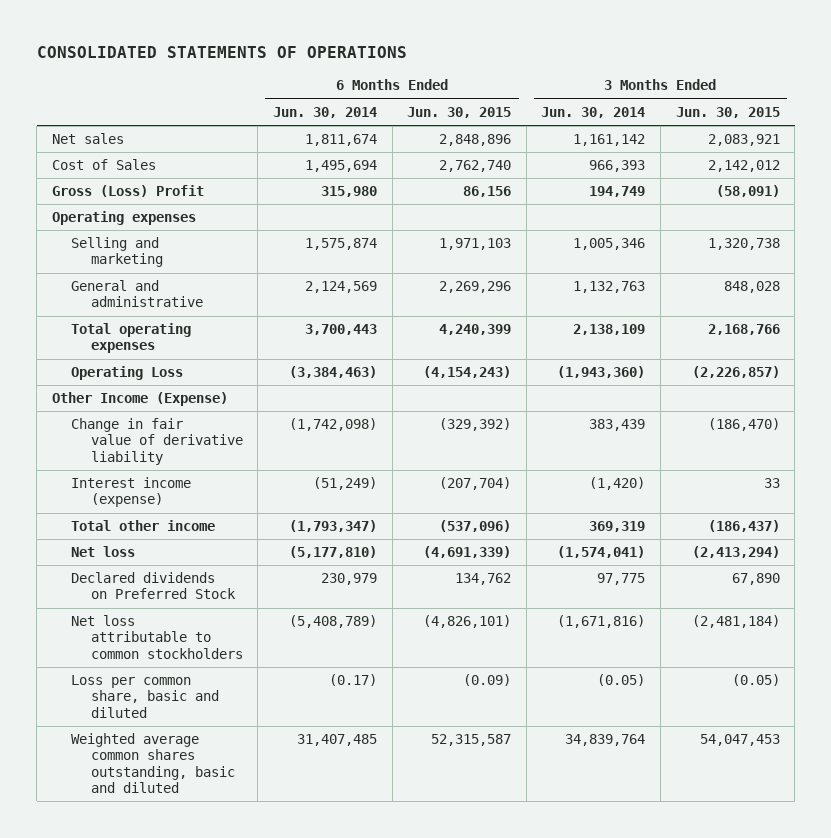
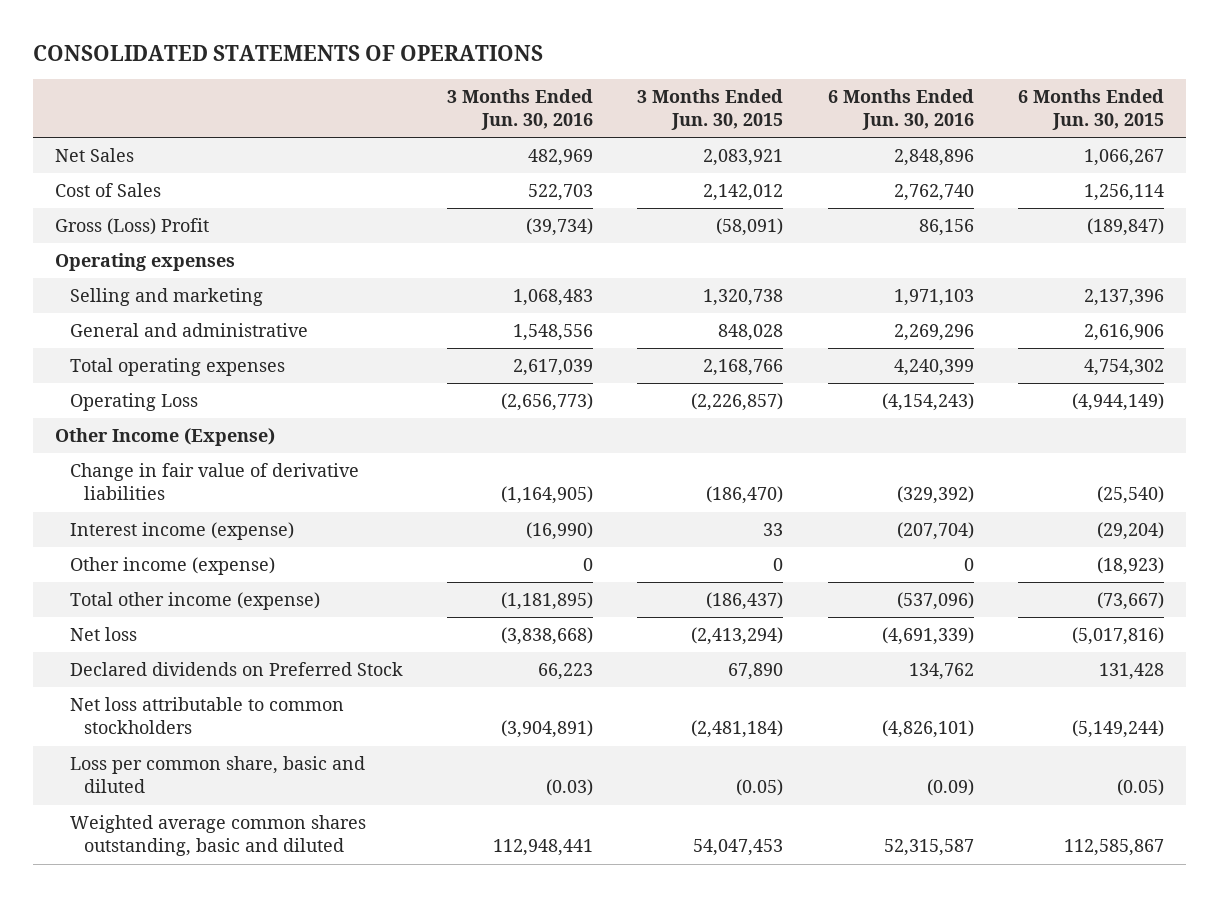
- | 6 Months Ended Jun. 30, 2014 | 6 Months Ended Jun. 30, 2015 | 3 Months Ended Jun. 30, 2014 | 3 Months Ended Jun. 30, 2015
+ | 3 Months Ended Jun. 30, 2016 | 3 Months Ended Jun. 30, 2015 | 6 Months Ended Jun. 30, 2016 | 6 Months Ended Jun. 30, 2015
- Net sales | 1,811,674 | 2,848,896 | 1,161,142 | 2,083,921
- Cost of Sales | 1,495,694 | 2,762,740 | 966,393 | 2,142,012
- Gross (Loss) Profit | 315,980 | 86,156 | 194,749 | (58,091)
+ Net Sales | 482,969 | 2,083,921 | 2,848,896 | 1,066,267
+ Cost of Sales | 522,703 | 2,142,012 | 2,762,740 | 1,256,114
+ Gross (Loss) Profit | (39,734) | (58,091) | 86,156 | (189,847)
- Selling and marketing | 1,575,874 | 1,971,103 | 1,005,346 | 1,320,738
- General and administrative | 2,124,569 | 2,269,296 | 1,132,763 | 848,028
- Total operating expenses | 3,700,443 | 4,240,399 | 2,138,109 | 2,168,766
- Operating Loss | (3,384,463) | (4,154,243) | (1,943,360) | (2,226,857)
+ Selling and marketing | 1,068,483 | 1,320,738 | 1,971,103 | 2,137,396
+ General and administrative | 1,548,556 | 848,028 | 2,269,296 | 2,616,906
+ Total operating expenses | 2,617,039 | 2,168,766 | 4,240,399 | 4,754,302
+ Operating Loss | (2,656,773) | (2,226,857) | (4,154,243) | (4,944,149)
- Change in fair value of derivative liability | (1,742,098) | (329,392) | 383,439 | (186,470)
- Interest income (expense) | (51,249) | (207,704) | (1,420) | 33
- Total other income | (1,793,347) | (537,096) | 369,319 | (186,437)
- Net loss | (5,177,810) | (4,691,339) | (1,574,041) | (2,413,294)
- Declared dividends on Preferred Stock | 230,979 | 134,762 | 97,775 | 67,890
- Net loss attributable to common stockholders | (5,408,789) | (4,826,101) | (1,671,816) | (2,481,184)
- Loss per common share, basic and diluted | (0.17) | (0.09) | (0.05) | (0.05)
- Weighted average common shares outstanding, basic and diluted | 31,407,485 | 52,315,587 | 34,839,764 | 54,047,453
+ Change in fair value of derivative liabilities | (1,164,905) | (186,470) | (329,392) | (25,540)
+ Interest income (expense) | (16,990) | 33 | (207,704) | (29,204)
+ Other income (expense) | 0 | 0 | 0 | (18,923)
+ Total other income (expense) | (1,181,895) | (186,437) | (537,096) | (73,667)
+ Net loss | (3,838,668) | (2,413,294) | (4,691,339) | (5,017,816)
+ Declared dividends on Preferred Stock | 66,223 | 67,890 | 134,762 | 131,428
+ Net loss attributable to common stockholders | (3,904,891) | (2,481,184) | (4,826,101) | (5,149,244)
+ Loss per common share, basic and diluted | (0.03) | (0.05) | (0.09) | (0.05)
+ Weighted average common shares outstanding, basic and diluted | 112,948,441 | 54,047,453 | 52,315,587 | 112,585,867

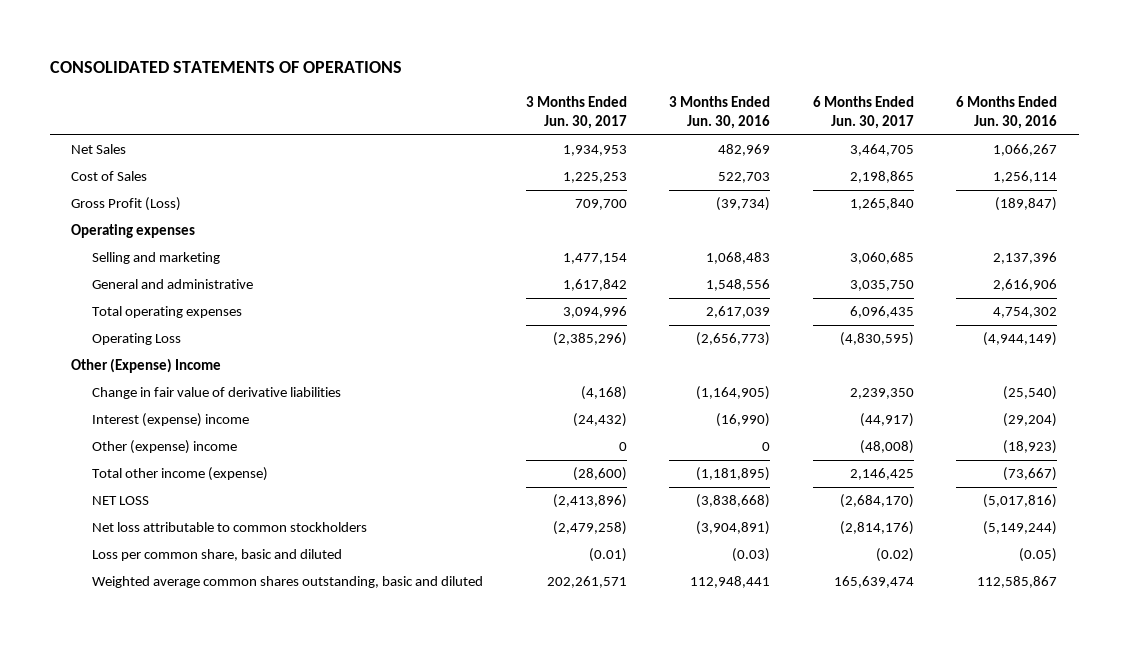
- | 3 Months Ended Jun. 30, 2016 | 3 Months Ended Jun. 30, 2015 | 6 Months Ended Jun. 30, 2016 | 6 Months Ended Jun. 30, 2015
+ | 3 Months Ended Jun. 30, 2017 | 3 Months Ended Jun. 30, 2016 | 6 Months Ended Jun. 30, 2017 | 6 Months Ended Jun. 30, 2016
- Net Sales | 482,969 | 2,083,921 | 2,848,896 | 1,066,267
- Cost of Sales | 522,703 | 2,142,012 | 2,762,740 | 1,256,114
- Gross (Loss) Profit | (39,734) | (58,091) | 86,156 | (189,847)
+ Net Sales | 1,934,953 | 482,969 | 3,464,705 | 1,066,267
+ Cost of Sales | 1,225,253 | 522,703 | 2,198,865 | 1,256,114
+ Gross Profit (Loss) | 709,700 | (39,734) | 1,265,840 | (189,847)
- Selling and marketing | 1,068,483 | 1,320,738 | 1,971,103 | 2,137,396
- General and administrative | 1,548,556 | 848,028 | 2,269,296 | 2,616,906
- Total operating expenses | 2,617,039 | 2,168,766 | 4,240,399 | 4,754,302
- Operating Loss | (2,656,773) | (2,226,857) | (4,154,243) | (4,944,149)
- Other Income (Expense)
- Change in fair value of derivative liabilities | (1,164,905) | (186,470) | (329,392) | (25,540)
- Interest income (expense) | (16,990) | 33 | (207,704) | (29,204)
- Other income (expense) | 0 | 0 | 0 | (18,923)
- Total other income (expense) | (1,181,895) | (186,437) | (537,096) | (73,667)
- Net loss | (3,838,668) | (2,413,294) | (4,691,339) | (5,017,816)
- Declared dividends on Preferred Stock | 66,223 | 67,890 | 134,762 | 131,428
- Net loss attributable to common stockholders | (3,904,891) | (2,481,184) | (4,826,101) | (5,149,244)
- Loss per common share, basic and diluted | (0.03) | (0.05) | (0.09) | (0.05)
- Weighted average common shares outstanding, basic and diluted | 112,948,441 | 54,047,453 | 52,315,587 | 112,585,867
+ Selling and marketing | 1,477,154 | 1,068,483 | 3,060,685 | 2,137,396
+ General and administrative | 1,617,842 | 1,548,556 | 3,035,750 | 2,616,906
+ Total operating expenses | 3,094,996 | 2,617,039 | 6,096,435 | 4,754,302
+ Operating Loss | (2,385,296) | (2,656,773) | (4,830,595) | (4,944,149)
+ Other (Expense) Income
+ Change in fair value of derivative liabilities | (4,168) | (1,164,905) | 2,239,350 | (25,540)
+ Interest (expense) income | (24,432) | (16,990) | (44,917) | (29,204)
+ Other (expense) income | 0 | 0 | (48,008) | (18,923)
+ Total other income (expense) | (28,600) | (1,181,895) | 2,146,425 | (73,667)
+ NET LOSS | (2,413,896) | (3,838,668) | (2,684,170) | (5,017,816)
+ Net loss attributable to common stockholders | (2,479,258) | (3,904,891) | (2,814,176) | (5,149,244)
+ Loss per common share, basic and diluted | (0.01) | (0.03) | (0.02) | (0.05)
+ Weighted average common shares outstanding, basic and diluted | 202,261,571 | 112,948,441 | 165,639,474 | 112,585,867

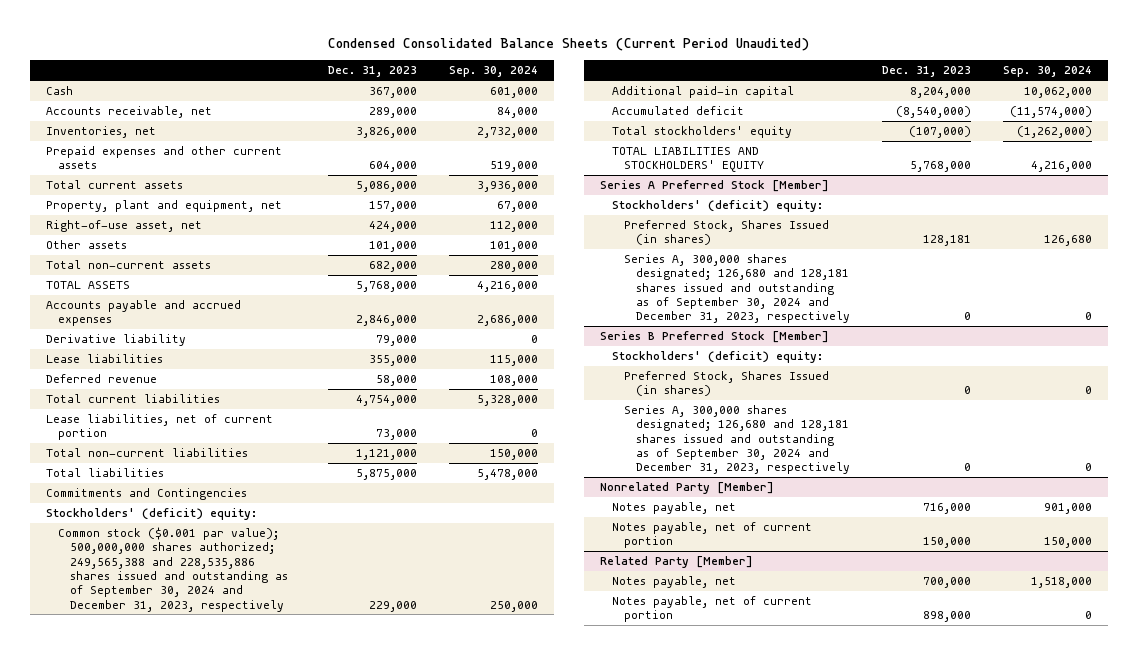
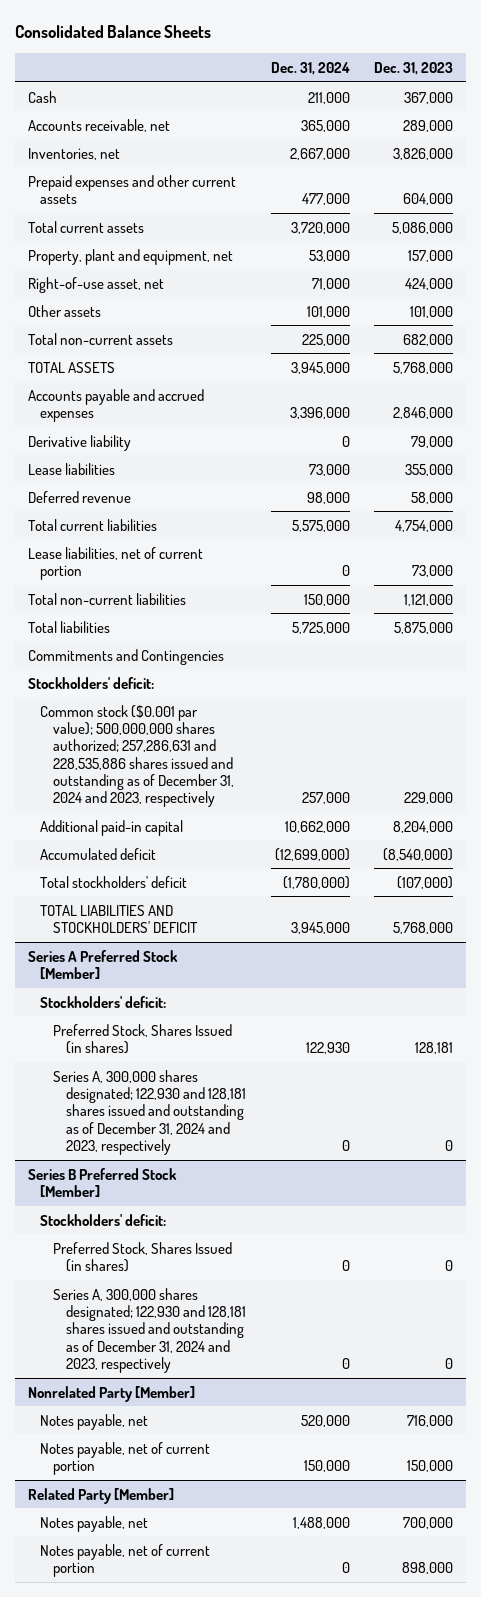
- Condensed Consolidated Balance Sheets (Current Period Unaudited)
+ Consolidated Balance Sheets
- | Dec. 31, 2023 | Sep. 30, 2024
+ | Dec. 31, 2024 | Dec. 31, 2023
- Stockholders' (deficit) equity:
- Common stock ($0.001 par value); 500,000,000 shares authorized; 249,565,388 and 228,535,886 shares issued and outstanding as of September 30, 2024 and December 31, 2023, respectively | 229,000 | 250,000
+ Stockholders' deficit:
+ Common stock ($0.001 par value); 500,000,000 shares authorized; 257,286,631 and 228,535,886 shares issued and outstanding as of December 31, 2024 and 2023, respectively | 257,000 | 229,000
- Total stockholders' equity | (107,000) | (1,262,000)
- TOTAL LIABILITIES AND STOCKHOLDERS' EQUITY | 5,768,000 | 4,216,000
+ Total stockholders' deficit | (1,780,000) | (107,000)
+ TOTAL LIABILITIES AND STOCKHOLDERS' DEFICIT | 3,945,000 | 5,768,000
@ Series A Preferred Stock [Member]
- Stockholders' (deficit) equity:
+ Stockholders' deficit:
- Series A, 300,000 shares designated; 126,680 and 128,181 shares issued and outstanding as of September 30, 2024 and December 31, 2023, respectively | 0 | 0
+ Series A, 300,000 shares designated; 122,930 and 128,181 shares issued and outstanding as of December 31, 2024 and 2023, respectively | 0 | 0
@ Series B Preferred Stock [Member]
- Stockholders' (deficit) equity:
+ Stockholders' deficit:
- Series A, 300,000 shares designated; 126,680 and 128,181 shares issued and outstanding as of September 30, 2024 and December 31, 2023, respectively | 0 | 0
+ Series A, 300,000 shares designated; 122,930 and 128,181 shares issued and outstanding as of December 31, 2024 and 2023, respectively | 0 | 0

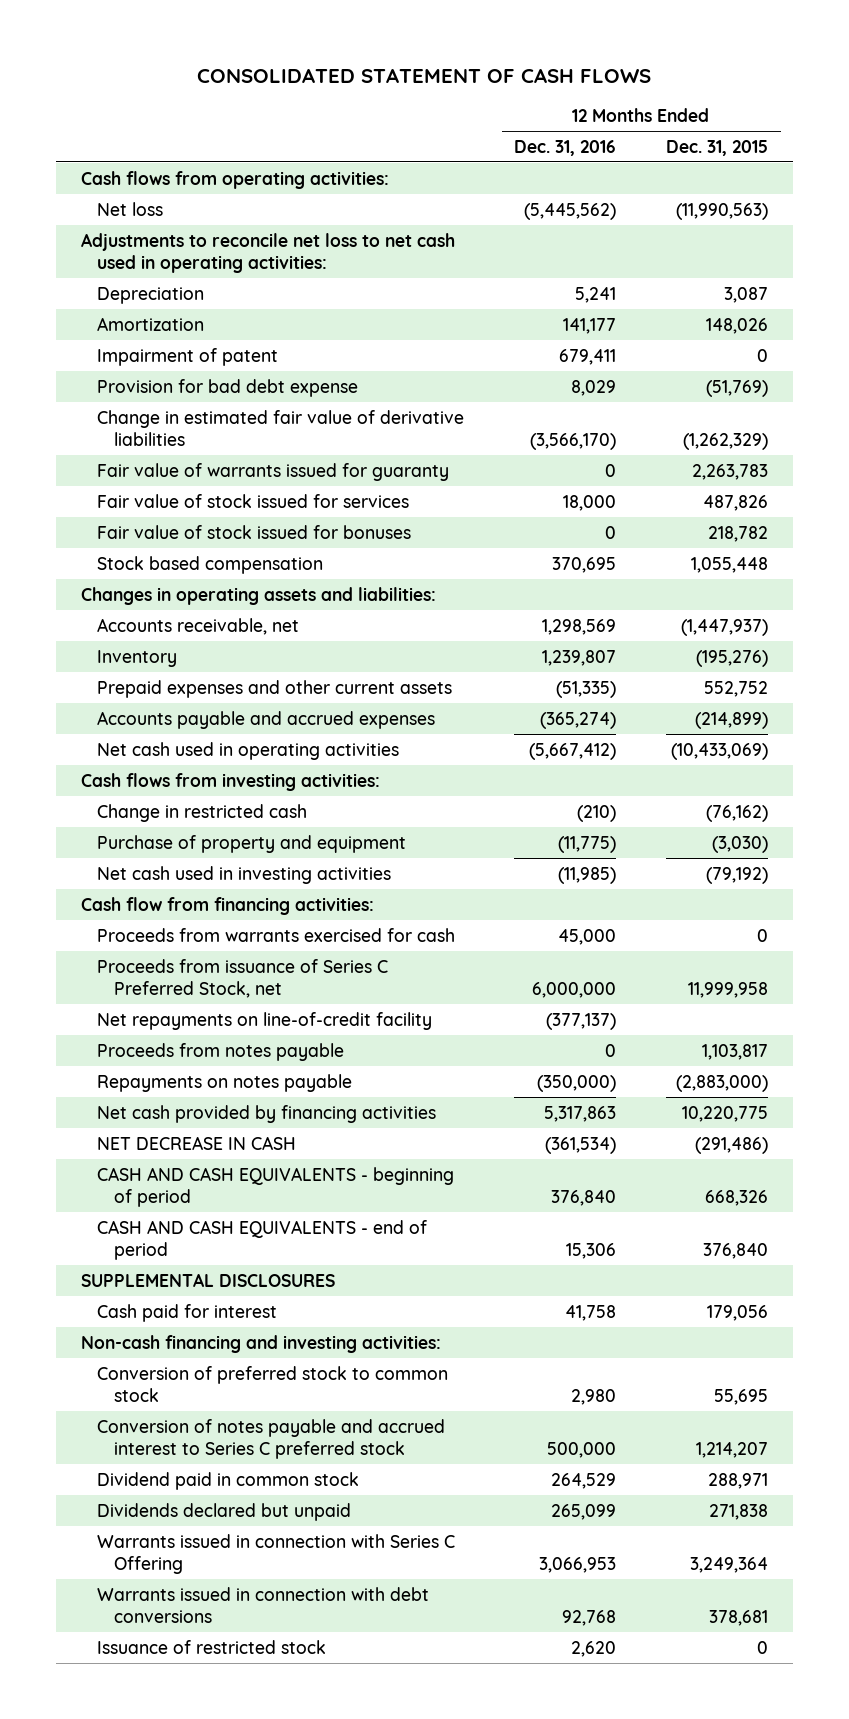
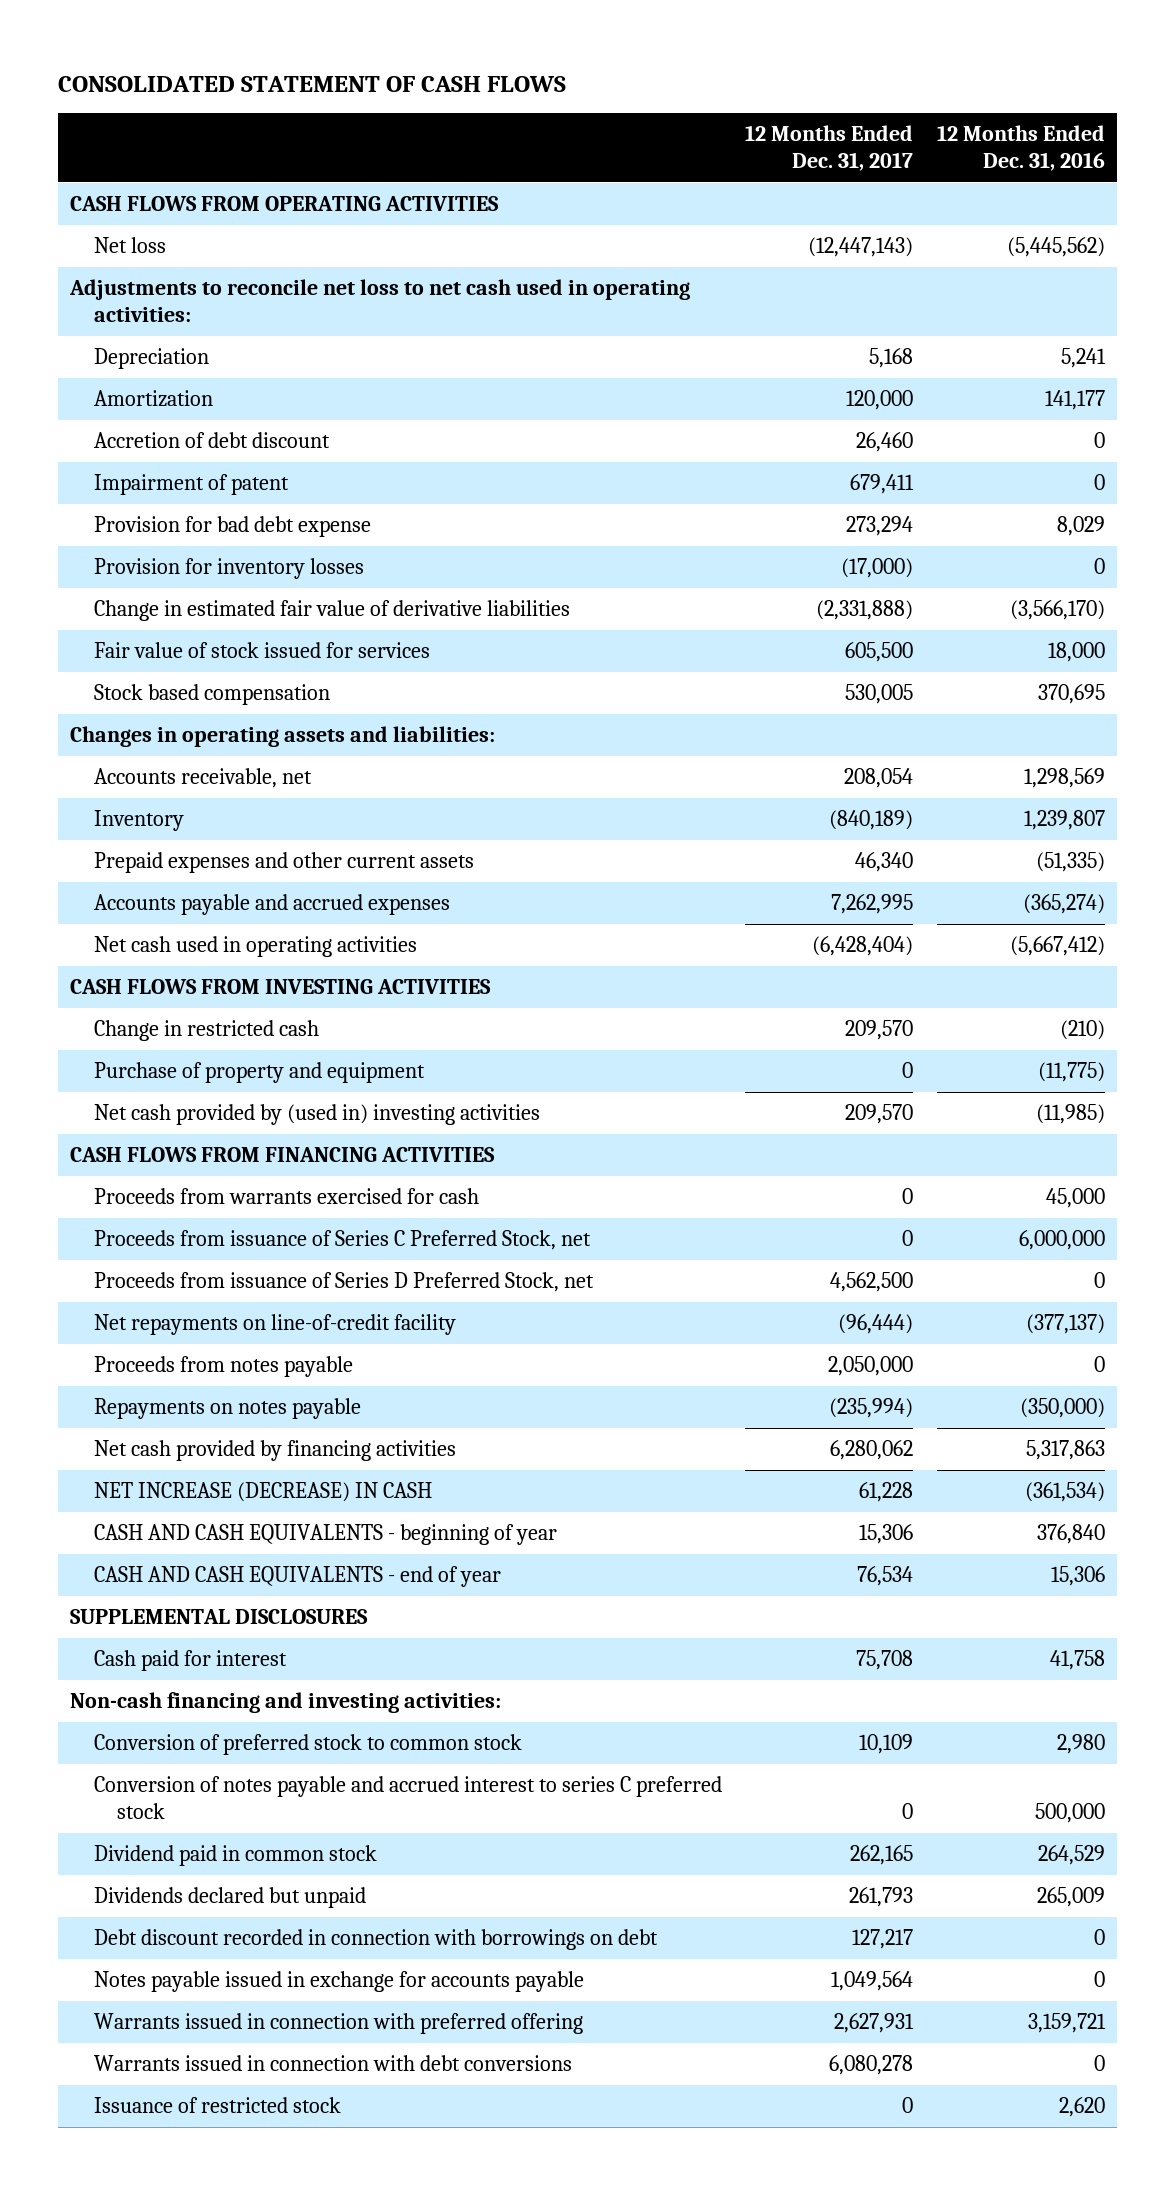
- | 12 Months Ended Dec. 31, 2016 | 12 Months Ended Dec. 31, 2015
+ | 12 Months Ended Dec. 31, 2017 | 12 Months Ended Dec. 31, 2016
- Cash flows from operating activities:
+ CASH FLOWS FROM OPERATING ACTIVITIES
- Impairment of patent | 679,411 | 0
+ Accretion of debt discount | 26,460 | 0
+ Impairment of patent | 679,411 | 0
+ Provision for inventory losses | (17,000) | 0
- Fair value of warrants issued for guaranty | 0 | 2,263,783
- Fair value of stock issued for bonuses | 0 | 218,782
- Cash flows from investing activities:
+ CASH FLOWS FROM INVESTING ACTIVITIES
- Net cash used in investing activities | (11,985) | (79,192)
- Cash flow from financing activities:
+ Net cash provided by (used in) investing activities | 209,570 | (11,985)
+ CASH FLOWS FROM FINANCING ACTIVITIES
+ Proceeds from issuance of Series D Preferred Stock, net | 4,562,500 | 0
- NET DECREASE IN CASH | (361,534) | (291,486)
- CASH AND CASH EQUIVALENTS - beginning of period | 376,840 | 668,326
- CASH AND CASH EQUIVALENTS - end of period | 15,306 | 376,840
+ NET INCREASE (DECREASE) IN CASH | 61,228 | (361,534)
+ CASH AND CASH EQUIVALENTS - beginning of year | 15,306 | 376,840
+ CASH AND CASH EQUIVALENTS - end of year | 76,534 | 15,306
- Conversion of notes payable and accrued interest to Series C preferred stock | 500,000 | 1,214,207
+ Conversion of notes payable and accrued interest to series C preferred stock | 0 | 500,000
- Dividends declared but unpaid | 265,099 | 271,838
- Warrants issued in connection with Series C Offering | 3,066,953 | 3,249,364
- Warrants issued in connection with debt conversions | 92,768 | 378,681
+ Dividends declared but unpaid | 261,793 | 265,009
+ Debt discount recorded in connection with borrowings on debt | 127,217 | 0
+ Notes payable issued in exchange for accounts payable | 1,049,564 | 0
+ Warrants issued in connection with preferred offering | 2,627,931 | 3,159,721
+ Warrants issued in connection with debt conversions | 6,080,278 | 0

